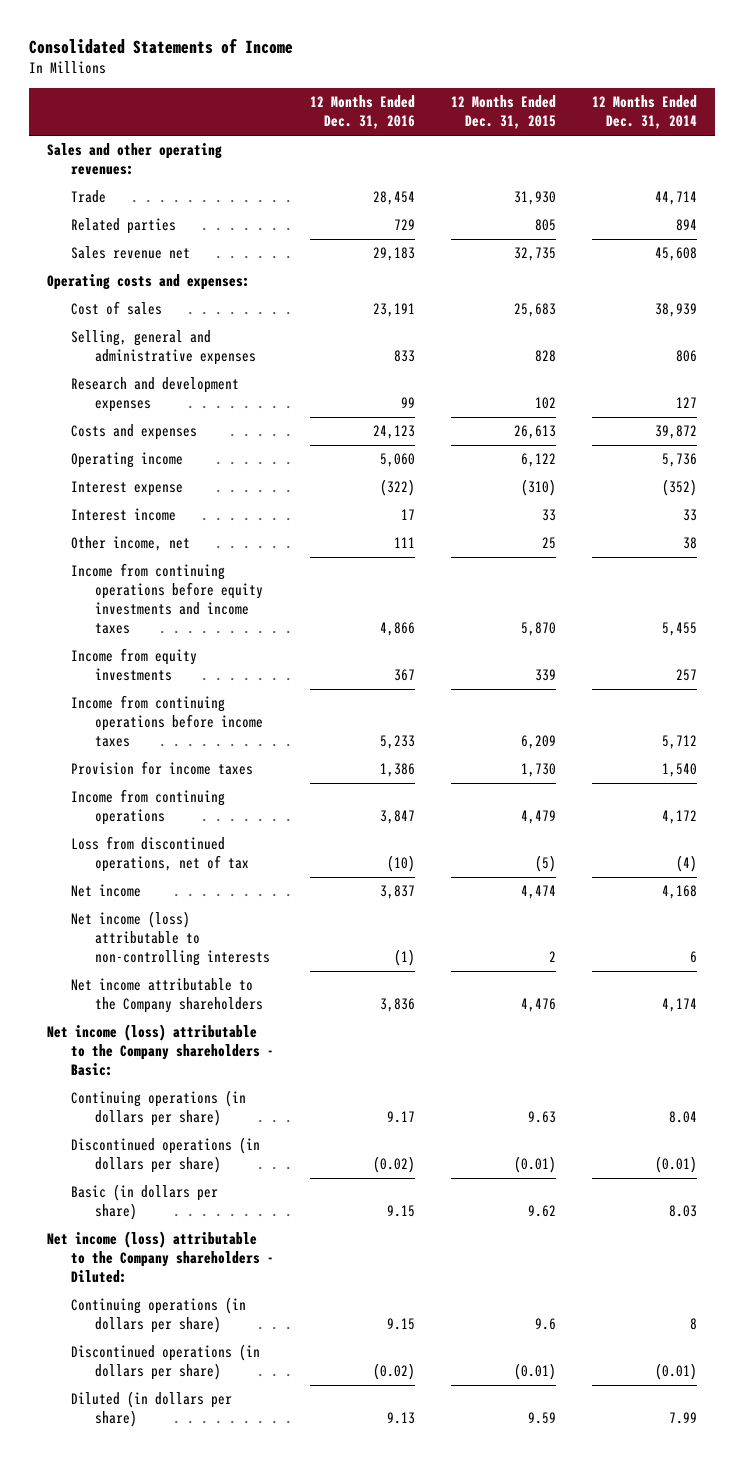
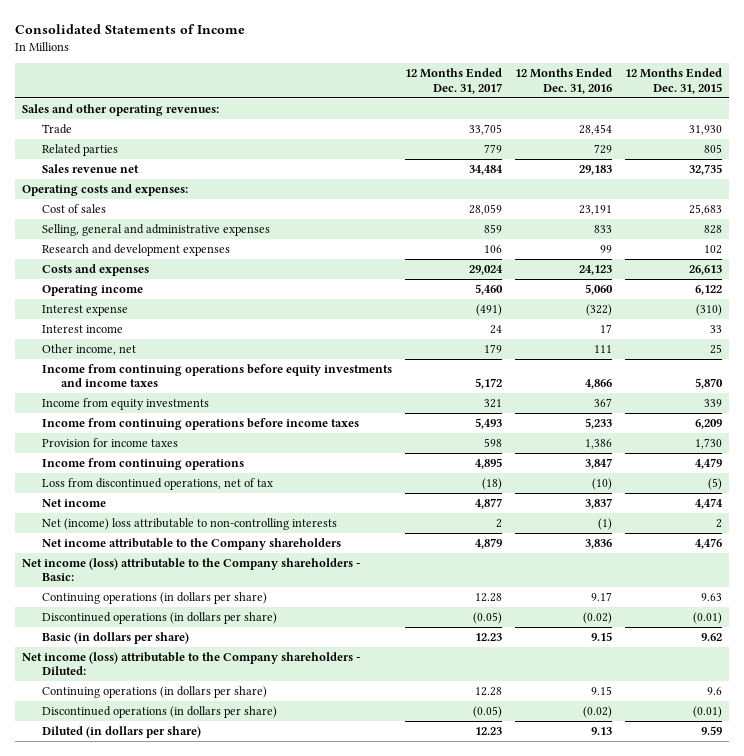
- | 12 Months Ended Dec. 31, 2016 | 12 Months Ended Dec. 31, 2015 | 12 Months Ended Dec. 31, 2014
+ | 12 Months Ended Dec. 31, 2017 | 12 Months Ended Dec. 31, 2016 | 12 Months Ended Dec. 31, 2015
- Net income (loss) attributable to non-controlling interests | (1) | 2 | 6
+ Net (income) loss attributable to non-controlling interests | 2 | (1) | 2

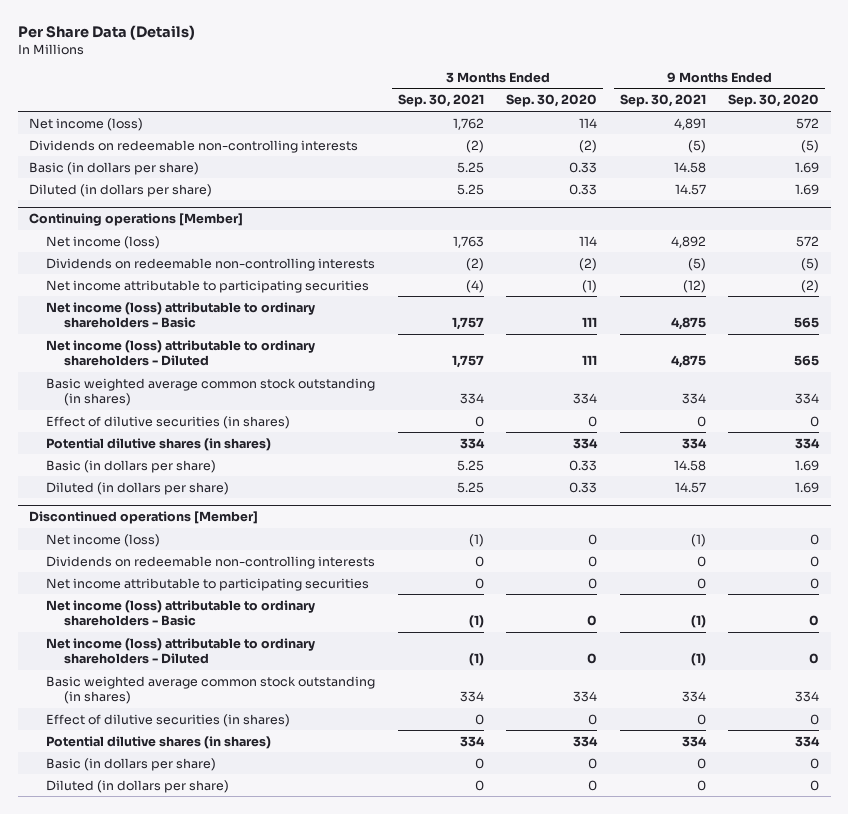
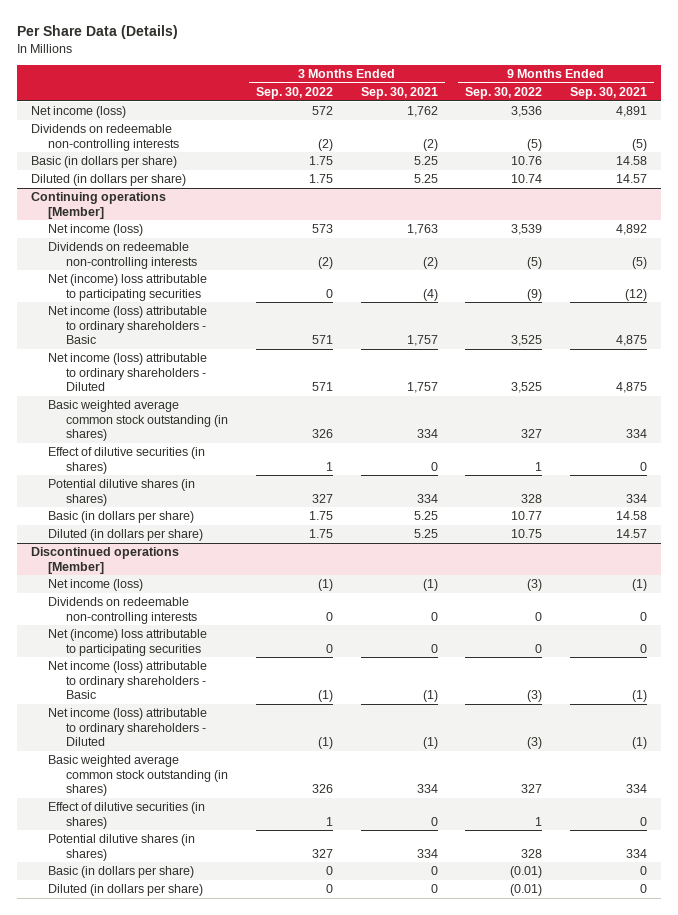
- | 3 Months Ended Sep. 30, 2021 | 3 Months Ended Sep. 30, 2020 | 9 Months Ended Sep. 30, 2021 | 9 Months Ended Sep. 30, 2020
+ | 3 Months Ended Sep. 30, 2022 | 3 Months Ended Sep. 30, 2021 | 9 Months Ended Sep. 30, 2022 | 9 Months Ended Sep. 30, 2021
@ Continuing operations [Member]
- Net income attributable to participating securities | (4) | (1) | (12) | (2)
+ Net (income) loss attributable to participating securities | 0 | (4) | (9) | (12)
@ Discontinued operations [Member]
- Net income attributable to participating securities | 0 | 0 | 0 | 0
+ Net (income) loss attributable to participating securities | 0 | 0 | 0 | 0

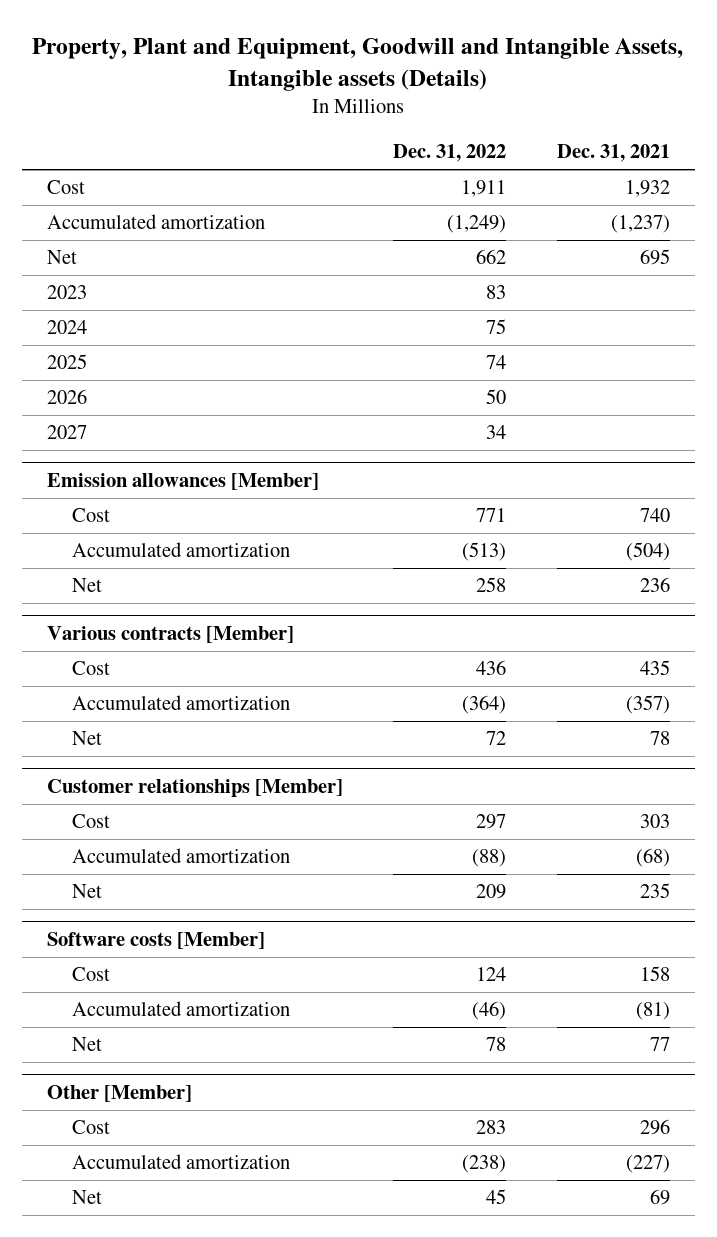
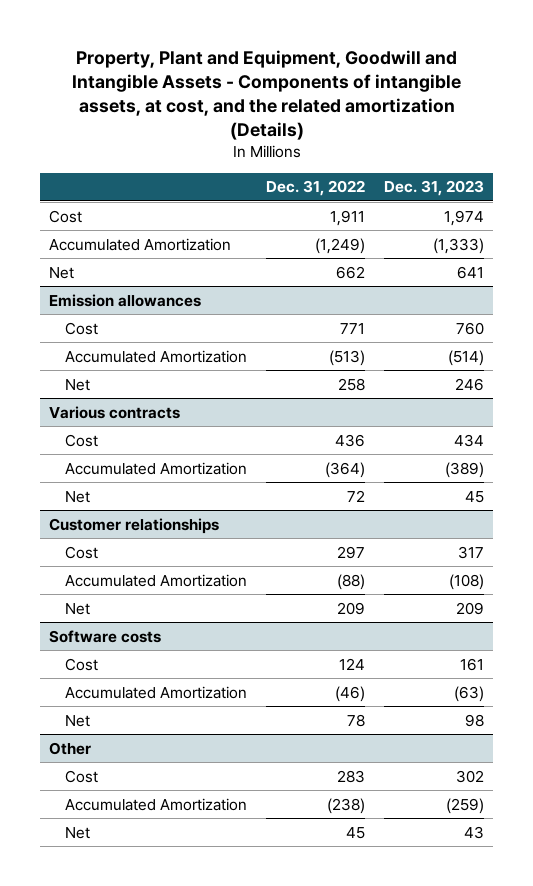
- Property, Plant and Equipment, Goodwill and Intangible Assets, Intangible assets (Details)
+ Property, Plant and Equipment, Goodwill and Intangible Assets - Components of intangible assets, at cost, and the related amortization (Details)
- | Dec. 31, 2022 | Dec. 31, 2021
+ | Dec. 31, 2022 | Dec. 31, 2023
- Accumulated amortization | (1,249) | (1,237)
+ Accumulated Amortization | (1,249) | (1,333)
- 2023 | 83 |
- 2024 | 75 |
- 2025 | 74 |
- 2026 | 50 |
- 2027 | 34 |
- Emission allowances [Member]
+ Emission allowances
- Accumulated amortization | (513) | (504)
+ Accumulated Amortization | (513) | (514)
- Various contracts [Member]
+ Various contracts
- Accumulated amortization | (364) | (357)
+ Accumulated Amortization | (364) | (389)
- Customer relationships [Member]
+ Customer relationships
- Accumulated amortization | (88) | (68)
+ Accumulated Amortization | (88) | (108)
- Software costs [Member]
+ Software costs
- Accumulated amortization | (46) | (81)
+ Accumulated Amortization | (46) | (63)
- Other [Member]
+ Other
- Accumulated amortization | (238) | (227)
+ Accumulated Amortization | (238) | (259)

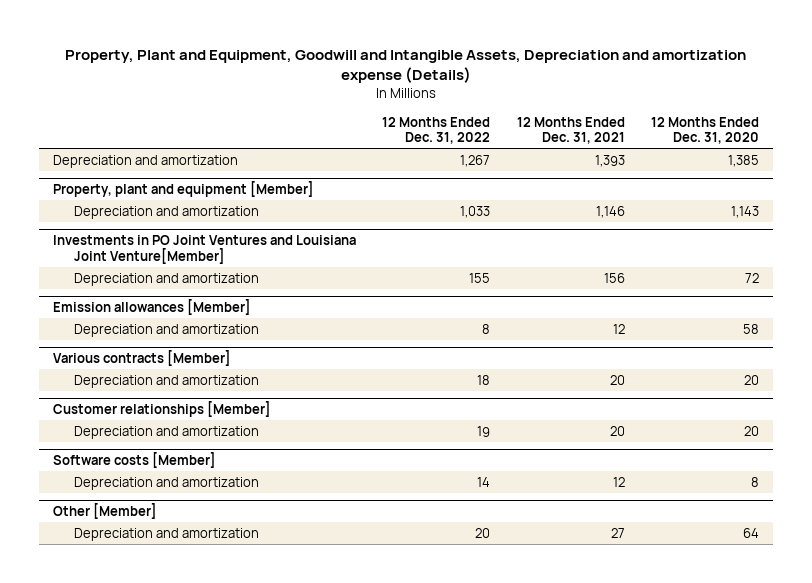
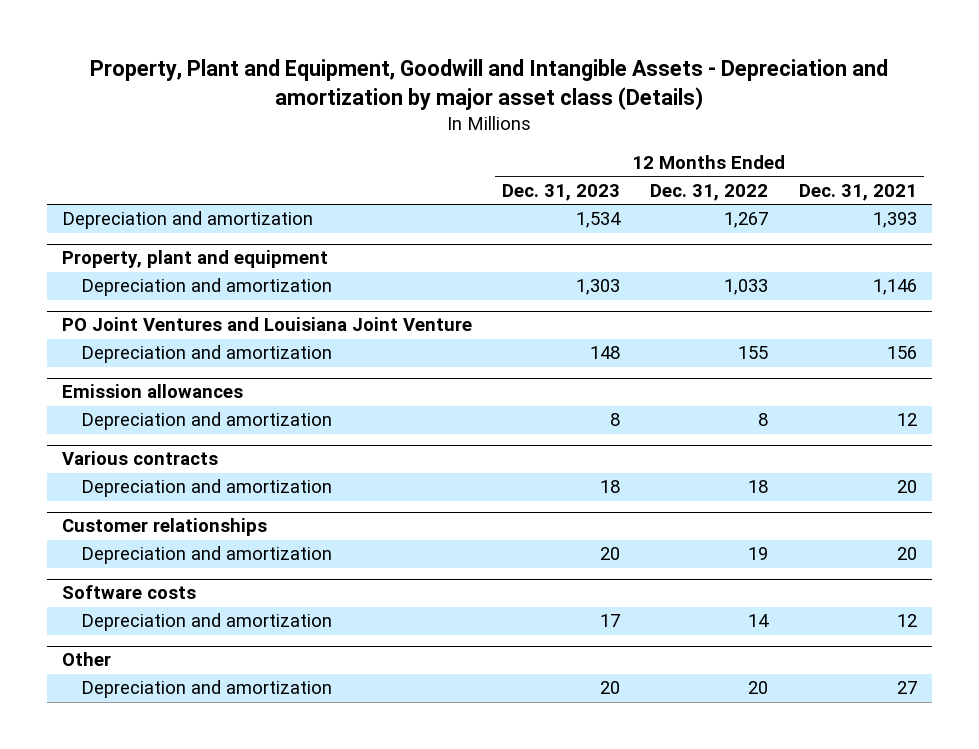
- Property, Plant and Equipment, Goodwill and Intangible Assets, Depreciation and amortization expense (Details)
+ Property, Plant and Equipment, Goodwill and Intangible Assets - Depreciation and amortization by major asset class (Details)
- | 12 Months Ended Dec. 31, 2022 | 12 Months Ended Dec. 31, 2021 | 12 Months Ended Dec. 31, 2020
+ | 12 Months Ended Dec. 31, 2023 | 12 Months Ended Dec. 31, 2022 | 12 Months Ended Dec. 31, 2021
- Property, plant and equipment [Member]
+ Property, plant and equipment
- Investments in PO Joint Ventures and Louisiana Joint Venture[Member]
+ PO Joint Ventures and Louisiana Joint Venture
- Emission allowances [Member]
+ Emission allowances
- Various contracts [Member]
+ Various contracts
- Customer relationships [Member]
+ Customer relationships
- Software costs [Member]
+ Software costs
- Other [Member]
+ Other

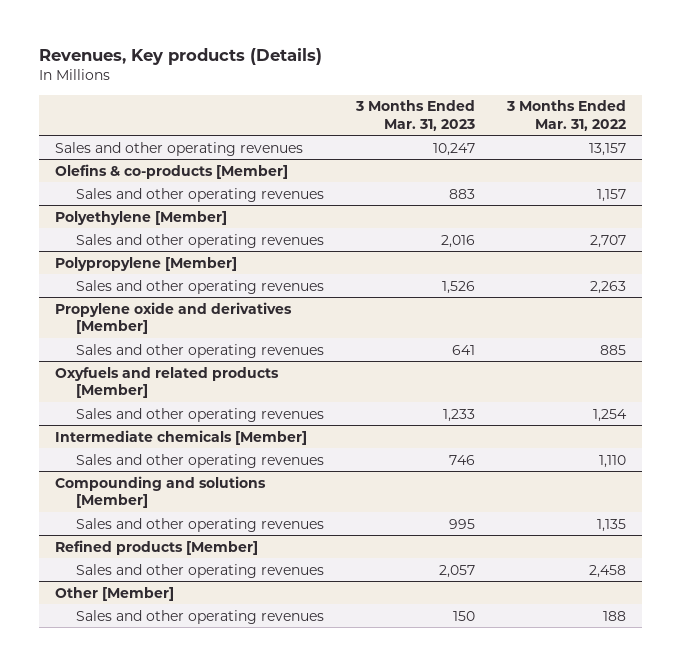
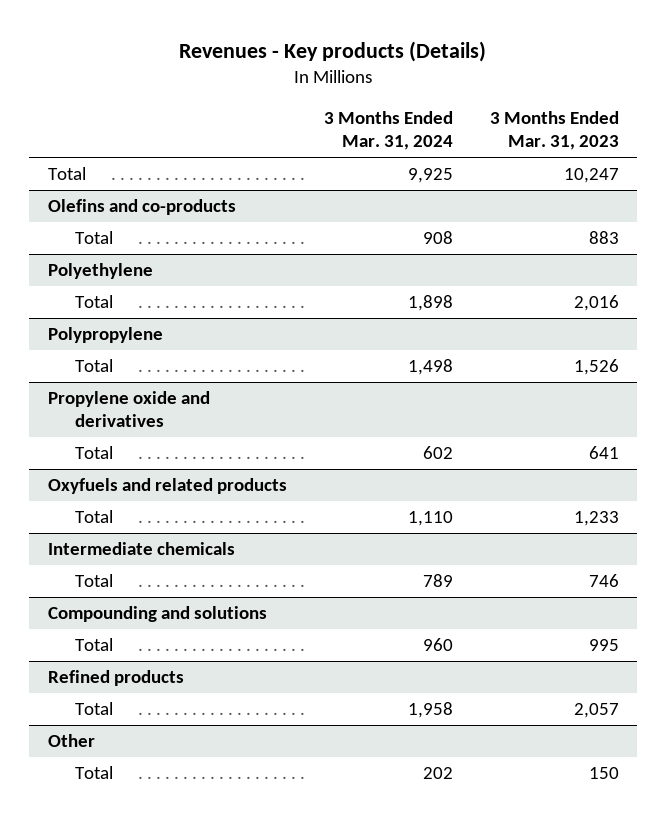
- Revenues, Key products (Details)
+ Revenues - Key products (Details)
- | 3 Months Ended Mar. 31, 2023 | 3 Months Ended Mar. 31, 2022
+ | 3 Months Ended Mar. 31, 2024 | 3 Months Ended Mar. 31, 2023
- Sales and other operating revenues | 10,247 | 13,157
- Olefins & co-products [Member]
- Sales and other operating revenues | 883 | 1,157
- Polyethylene [Member]
- Sales and other operating revenues | 2,016 | 2,707
- Polypropylene [Member]
- Sales and other operating revenues | 1,526 | 2,263
- Propylene oxide and derivatives [Member]
- Sales and other operating revenues | 641 | 885
- Oxyfuels and related products [Member]
- Sales and other operating revenues | 1,233 | 1,254
- Intermediate chemicals [Member]
- Sales and other operating revenues | 746 | 1,110
- Compounding and solutions [Member]
- Sales and other operating revenues | 995 | 1,135
- Refined products [Member]
- Sales and other operating revenues | 2,057 | 2,458
- Other [Member]
- Sales and other operating revenues | 150 | 188
+ Total | 9,925 | 10,247
+ Olefins and co-products
+ Total | 908 | 883
+ Polyethylene
+ Total | 1,898 | 2,016
+ Polypropylene
+ Total | 1,498 | 1,526
+ Propylene oxide and derivatives
+ Total | 602 | 641
+ Oxyfuels and related products
+ Total | 1,110 | 1,233
+ Intermediate chemicals
+ Total | 789 | 746
+ Compounding and solutions
+ Total | 960 | 995
+ Refined products
+ Total | 1,958 | 2,057
+ Other
+ Total | 202 | 150

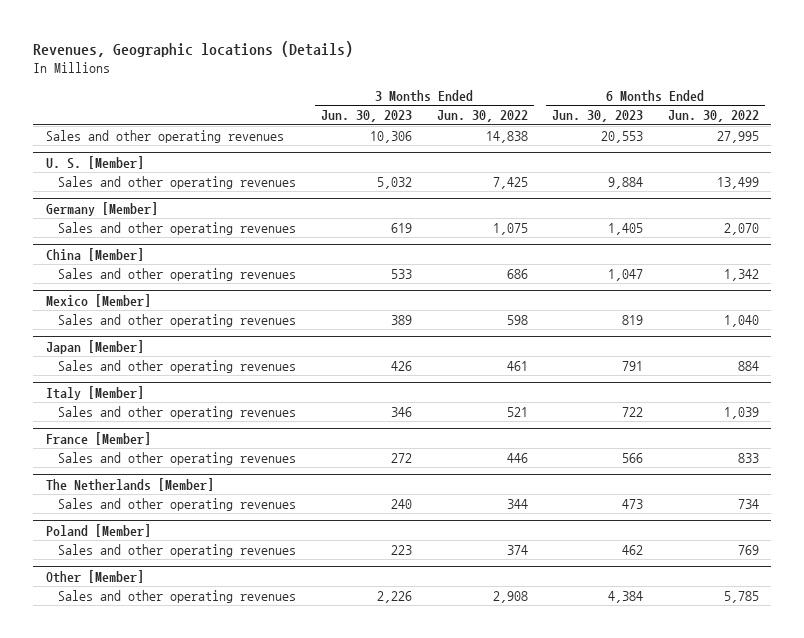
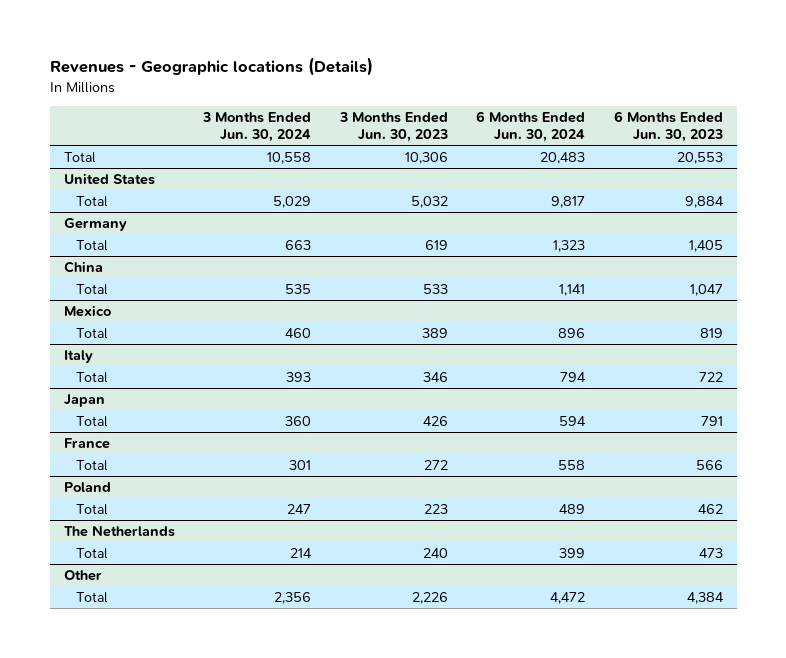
- Revenues, Geographic locations (Details)
+ Revenues - Geographic locations (Details)
- | 3 Months Ended Jun. 30, 2023 | 3 Months Ended Jun. 30, 2022 | 6 Months Ended Jun. 30, 2023 | 6 Months Ended Jun. 30, 2022
+ | 3 Months Ended Jun. 30, 2024 | 3 Months Ended Jun. 30, 2023 | 6 Months Ended Jun. 30, 2024 | 6 Months Ended Jun. 30, 2023
- Sales and other operating revenues | 10,306 | 14,838 | 20,553 | 27,995
- U. S. [Member]
- Sales and other operating revenues | 5,032 | 7,425 | 9,884 | 13,499
- Germany [Member]
- Sales and other operating revenues | 619 | 1,075 | 1,405 | 2,070
- China [Member]
- Sales and other operating revenues | 533 | 686 | 1,047 | 1,342
- Mexico [Member]
- Sales and other operating revenues | 389 | 598 | 819 | 1,040
- Japan [Member]
- Sales and other operating revenues | 426 | 461 | 791 | 884
- Italy [Member]
- Sales and other operating revenues | 346 | 521 | 722 | 1,039
- France [Member]
- Sales and other operating revenues | 272 | 446 | 566 | 833
- The Netherlands [Member]
- Sales and other operating revenues | 240 | 344 | 473 | 734
- Poland [Member]
- Sales and other operating revenues | 223 | 374 | 462 | 769
- Other [Member]
- Sales and other operating revenues | 2,226 | 2,908 | 4,384 | 5,785
+ Total | 10,558 | 10,306 | 20,483 | 20,553
+ United States
+ Total | 5,029 | 5,032 | 9,817 | 9,884
+ Germany
+ Total | 663 | 619 | 1,323 | 1,405
+ China
+ Total | 535 | 533 | 1,141 | 1,047
+ Mexico
+ Total | 460 | 389 | 896 | 819
+ Italy
+ Total | 393 | 346 | 794 | 722
+ Japan
+ Total | 360 | 426 | 594 | 791
+ France
+ Total | 301 | 272 | 558 | 566
+ Poland
+ Total | 247 | 223 | 489 | 462
+ The Netherlands
+ Total | 214 | 240 | 399 | 473
+ Other
+ Total | 2,356 | 2,226 | 4,472 | 4,384

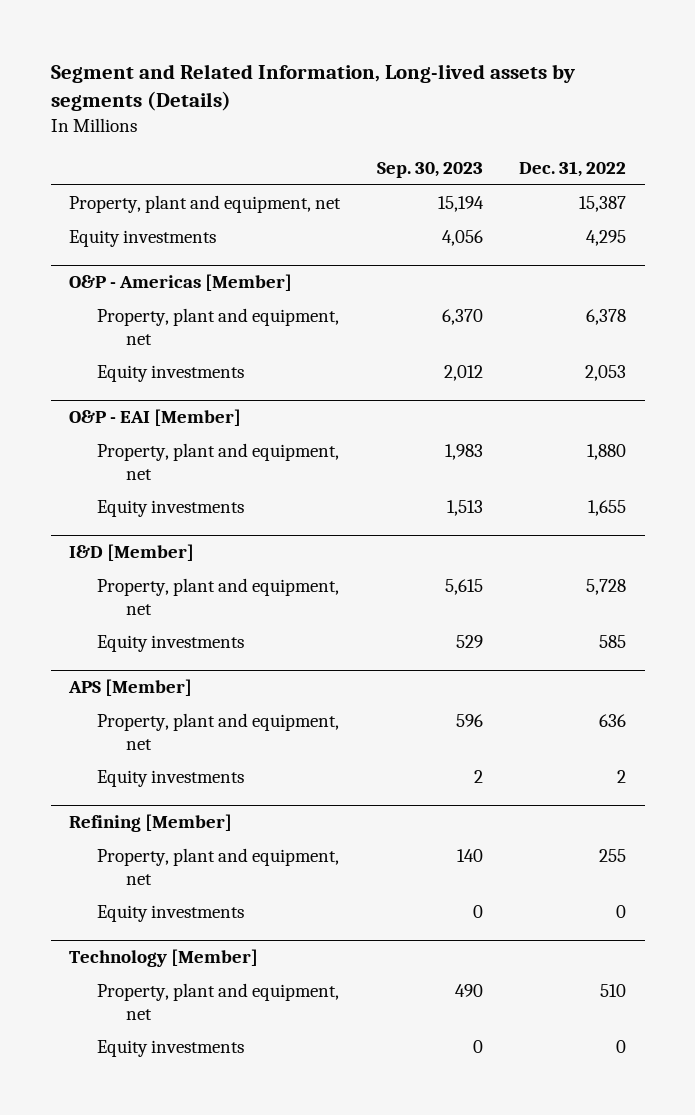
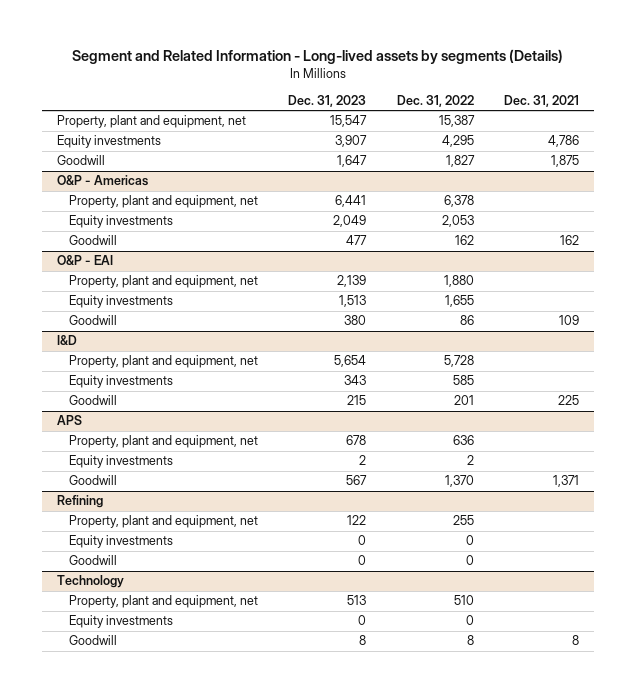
- Segment and Related Information, Long-lived assets by segments (Details)
+ Segment and Related Information - Long-lived assets by segments (Details)
- | Sep. 30, 2023 | Dec. 31, 2022
+ | Dec. 31, 2023 | Dec. 31, 2022 | Dec. 31, 2021
- O&P - Americas [Member]
+ Goodwill | 1,647 | 1,827 | 1,875
+ O&P - Americas
- O&P - EAI [Member]
+ Goodwill | 477 | 162 | 162
+ O&P - EAI
- I&D [Member]
+ Goodwill | 380 | 86 | 109
+ I&D
- APS [Member]
+ Goodwill | 215 | 201 | 225
+ APS
- Refining [Member]
+ Goodwill | 567 | 1,370 | 1,371
+ Refining
- Technology [Member]
+ Goodwill | 0 | 0 |
+ Technology
+ Goodwill | 8 | 8 | 8

